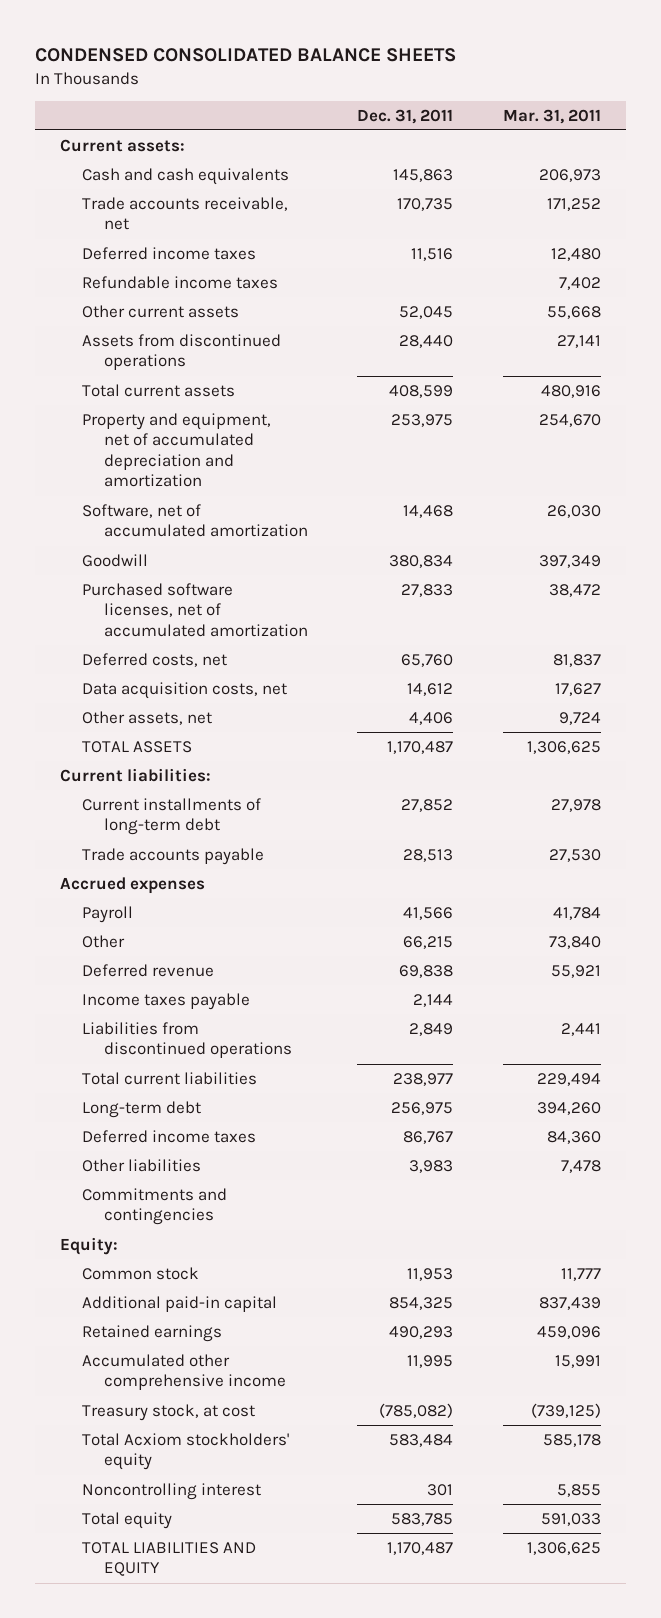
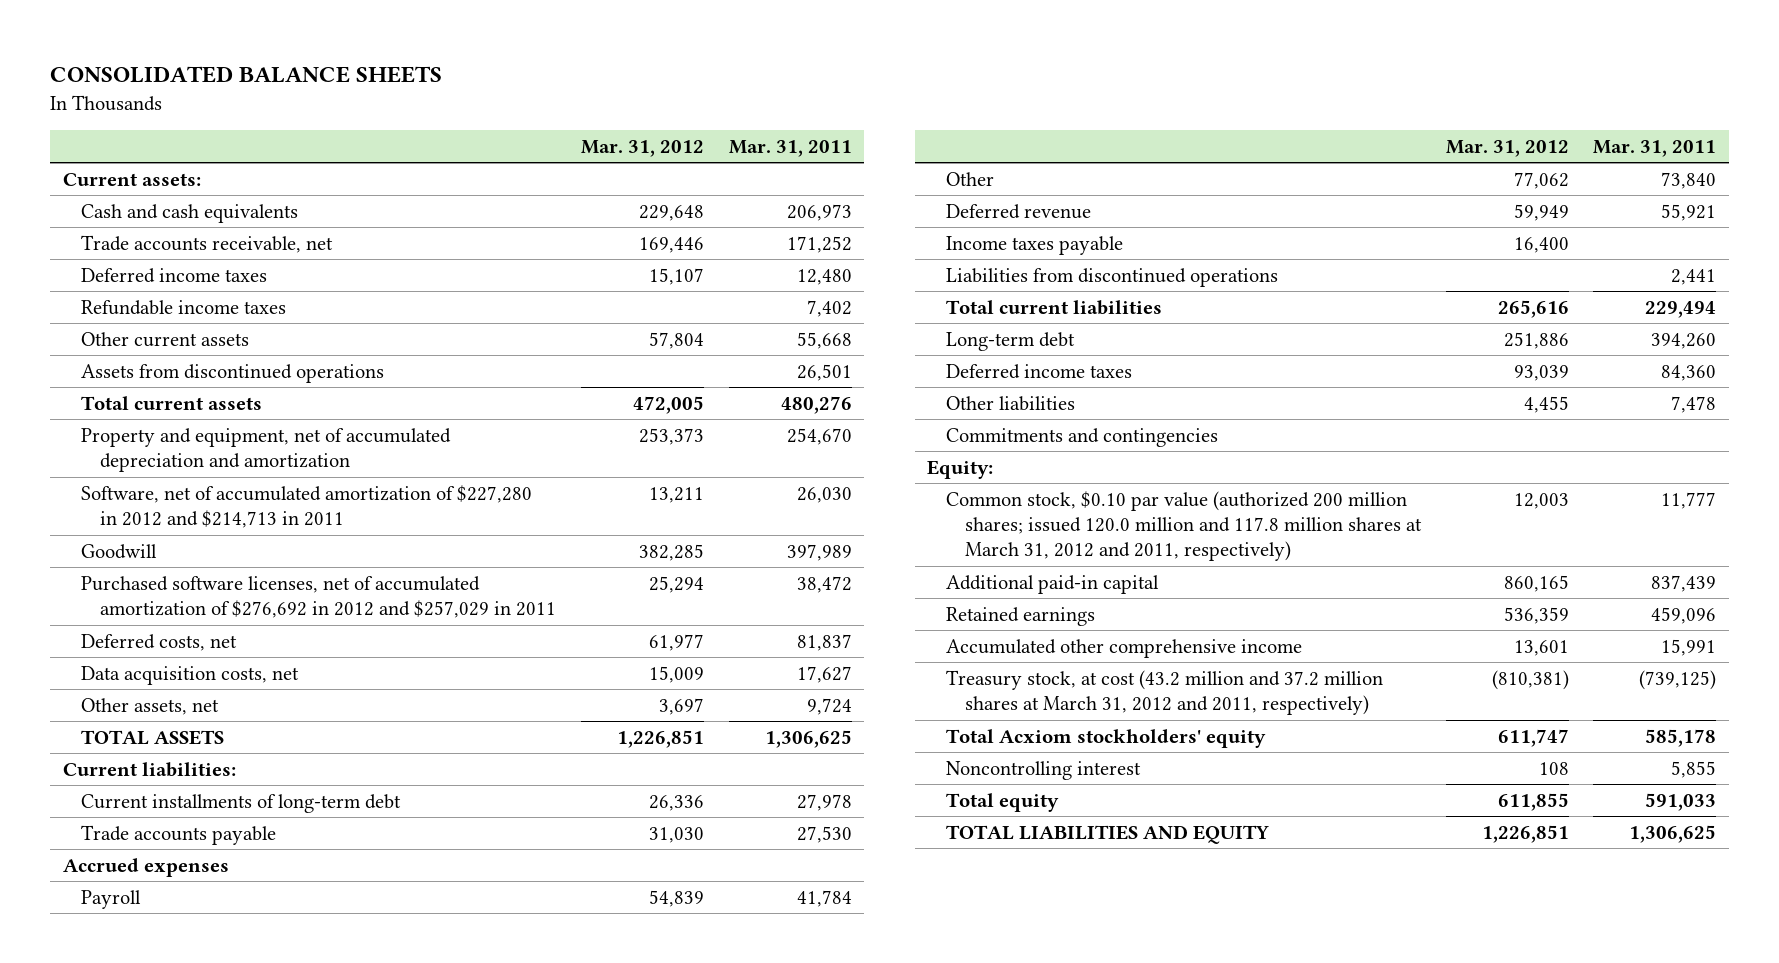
- CONDENSED CONSOLIDATED BALANCE SHEETS
+ CONSOLIDATED BALANCE SHEETS
- | Dec. 31, 2011 | Mar. 31, 2011
+ | Mar. 31, 2012 | Mar. 31, 2011
- Assets from discontinued operations | 28,440 | 27,141
- Total current assets | 408,599 | 480,916
+ Assets from discontinued operations | | 26,501
+ Total current assets | 472,005 | 480,276
- Software, net of accumulated amortization | 14,468 | 26,030
- Goodwill | 380,834 | 397,349
- Purchased software licenses, net of accumulated amortization | 27,833 | 38,472
+ Software, net of accumulated amortization of $227,280 in 2012 and $214,713 in 2011 | 13,211 | 26,030
+ Goodwill | 382,285 | 397,989
+ Purchased software licenses, net of accumulated amortization of $276,692 in 2012 and $257,029 in 2011 | 25,294 | 38,472
- Common stock | 11,953 | 11,777
+ Common stock, $0.10 par value (authorized 200 million shares; issued 120.0 million and 117.8 million shares at March 31, 2012 and 2011, respectively) | 12,003 | 11,777
- Treasury stock, at cost | (785,082) | (739,125)
+ Treasury stock, at cost (43.2 million and 37.2 million shares at March 31, 2012 and 2011, respectively) | (810,381) | (739,125)

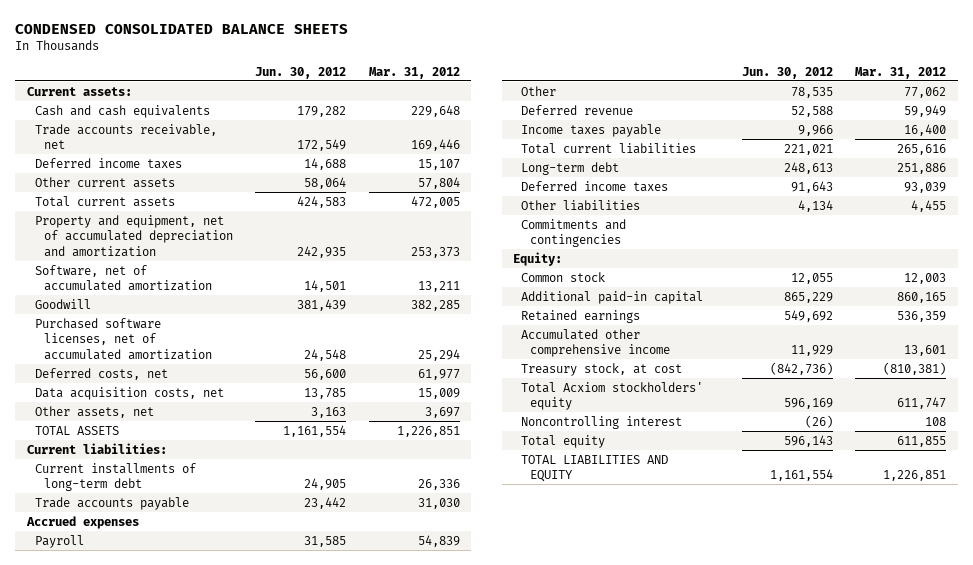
- CONSOLIDATED BALANCE SHEETS
+ CONDENSED CONSOLIDATED BALANCE SHEETS
- | Mar. 31, 2012 | Mar. 31, 2011
+ | Jun. 30, 2012 | Mar. 31, 2012
- Refundable income taxes | | 7,402
- Assets from discontinued operations | | 26,501
- Software, net of accumulated amortization of $227,280 in 2012 and $214,713 in 2011 | 13,211 | 26,030
+ Software, net of accumulated amortization | 14,501 | 13,211
- Purchased software licenses, net of accumulated amortization of $276,692 in 2012 and $257,029 in 2011 | 25,294 | 38,472
+ Purchased software licenses, net of accumulated amortization | 24,548 | 25,294
- Liabilities from discontinued operations | | 2,441
- Common stock, $0.10 par value (authorized 200 million shares; issued 120.0 million and 117.8 million shares at March 31, 2012 and 2011, respectively) | 12,003 | 11,777
+ Common stock | 12,055 | 12,003
- Treasury stock, at cost (43.2 million and 37.2 million shares at March 31, 2012 and 2011, respectively) | (810,381) | (739,125)
+ Treasury stock, at cost | (842,736) | (810,381)

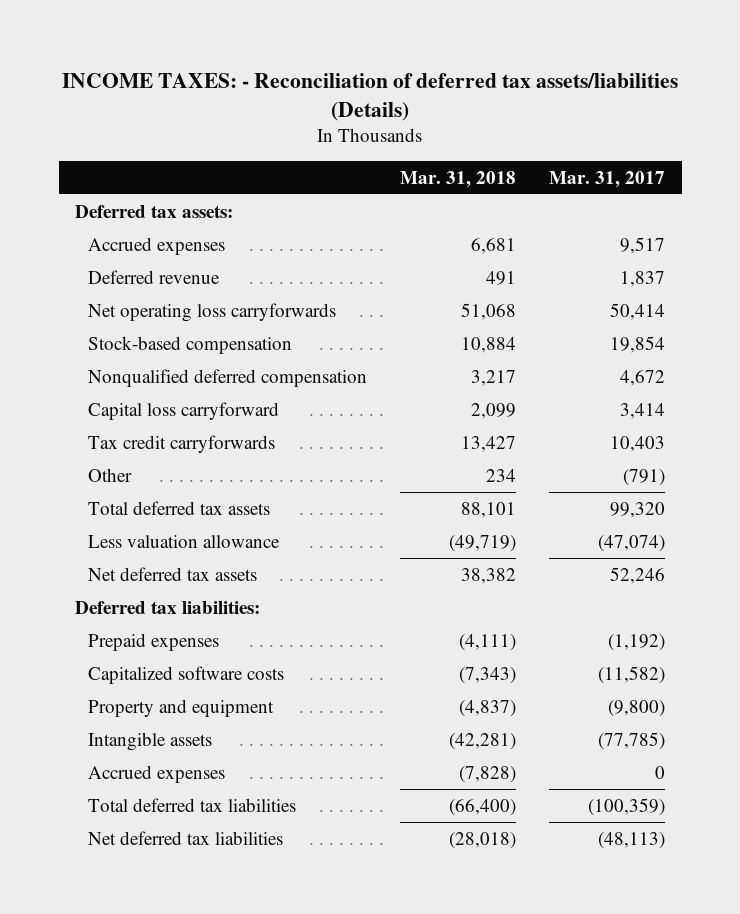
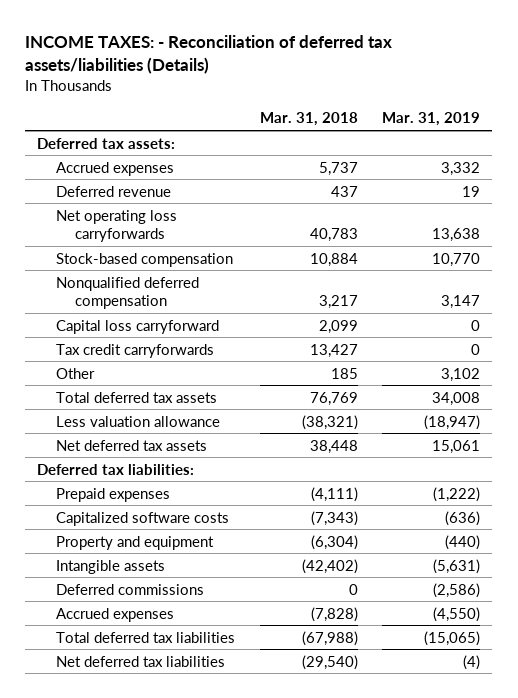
- | Mar. 31, 2018 | Mar. 31, 2017
+ | Mar. 31, 2018 | Mar. 31, 2019
- Accrued expenses | 6,681 | 9,517
- Deferred revenue | 491 | 1,837
- Net operating loss carryforwards | 51,068 | 50,414
+ Accrued expenses | 5,737 | 3,332
+ Deferred revenue | 437 | 19
+ Net operating loss carryforwards | 40,783 | 13,638
- Other | 234 | (791)
- Total deferred tax assets | 88,101 | 99,320
- Less valuation allowance | (49,719) | (47,074)
- Net deferred tax assets | 38,382 | 52,246
+ Other | 185 | 3,102
+ Total deferred tax assets | 76,769 | 34,008
+ Less valuation allowance | (38,321) | (18,947)
+ Net deferred tax assets | 38,448 | 15,061
- Property and equipment | (4,837) | (9,800)
- Intangible assets | (42,281) | (77,785)
+ Property and equipment | (6,304) | (440)
+ Intangible assets | (42,402) | (5,631)
+ Deferred commissions | 0 | (2,586)
- Total deferred tax liabilities | (66,400) | (100,359)
- Net deferred tax liabilities | (28,018) | (48,113)
+ Total deferred tax liabilities | (67,988) | (15,065)
+ Net deferred tax liabilities | (29,540) | (4)

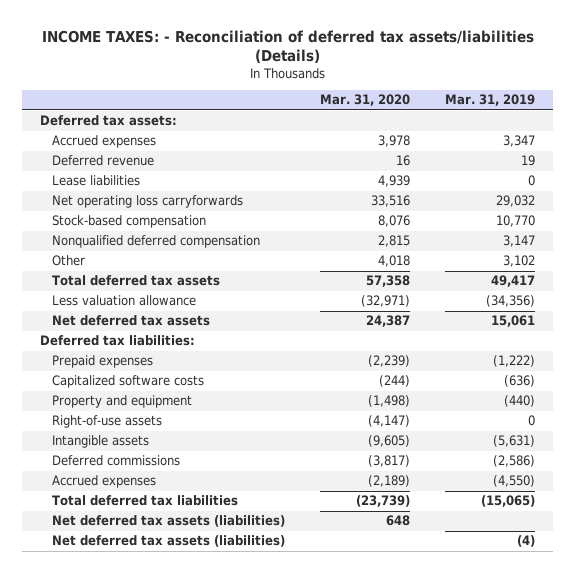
- | Mar. 31, 2018 | Mar. 31, 2019
+ | Mar. 31, 2020 | Mar. 31, 2019
- Accrued expenses | 5,737 | 3,332
+ Accrued expenses | 3,978 | 3,347
- Net operating loss carryforwards | 40,783 | 13,638
+ Lease liabilities | 4,939 | 0
+ Net operating loss carryforwards | 33,516 | 29,032
- Capital loss carryforward | 2,099 | 0
- Tax credit carryforwards | 13,427 | 0
- Total deferred tax assets | 76,769 | 34,008
- Less valuation allowance | (38,321) | (18,947)
+ Total deferred tax assets | 57,358 | 49,417
+ Less valuation allowance | (32,971) | (34,356)
+ Right-of-use assets | (4,147) | 0
- Net deferred tax liabilities | (29,540) | (4)
+ Net deferred tax assets (liabilities) | 648 |
+ Net deferred tax assets (liabilities) | | (4)

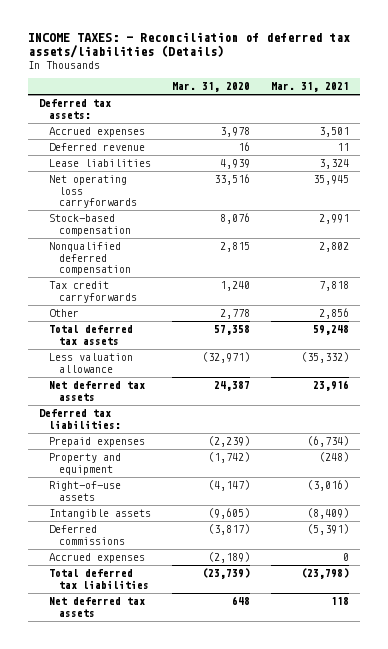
- | Mar. 31, 2020 | Mar. 31, 2019
+ | Mar. 31, 2020 | Mar. 31, 2021
- Other | 4,018 | 3,102
+ Tax credit carryforwards | 1,240 | 7,818
+ Other | 2,778 | 2,856
- Capitalized software costs | (244) | (636)
- Property and equipment | (1,498) | (440)
+ Property and equipment | (1,742) | (248)
- Net deferred tax assets (liabilities) | 648 |
- Net deferred tax assets (liabilities) | | (4)
+ Net deferred tax assets | 648 | 118

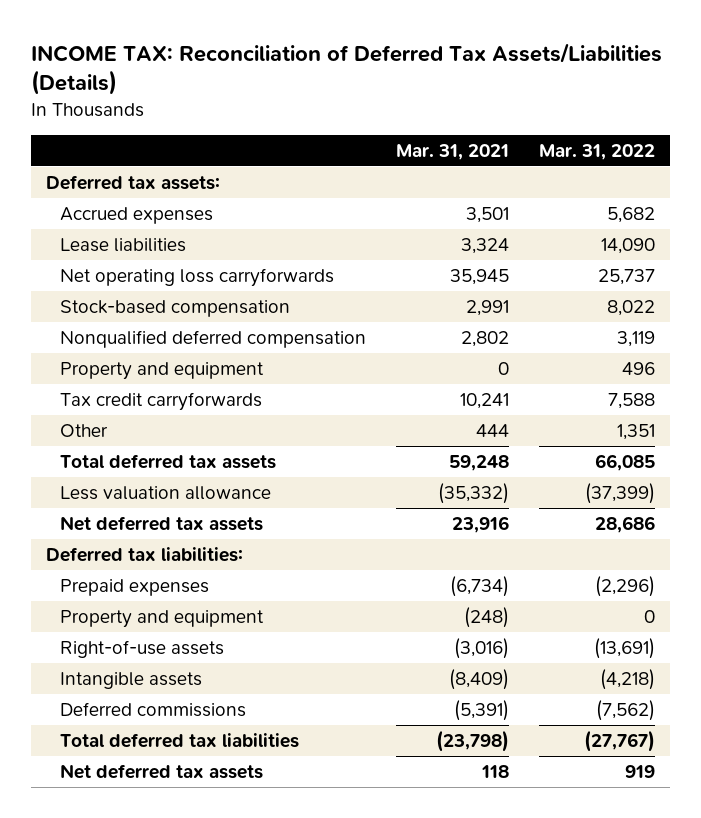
- INCOME TAXES: - Reconciliation of deferred tax assets/liabilities (Details)
+ INCOME TAX: Reconciliation of Deferred Tax Assets/Liabilities (Details)
- | Mar. 31, 2020 | Mar. 31, 2021
+ | Mar. 31, 2021 | Mar. 31, 2022
- Deferred revenue | 16 | 11
- Tax credit carryforwards | 1,240 | 7,818
- Other | 2,778 | 2,856
+ Property and equipment | 0 | 496
+ Tax credit carryforwards | 10,241 | 7,588
+ Other | 444 | 1,351
- Accrued expenses | (2,189) | 0

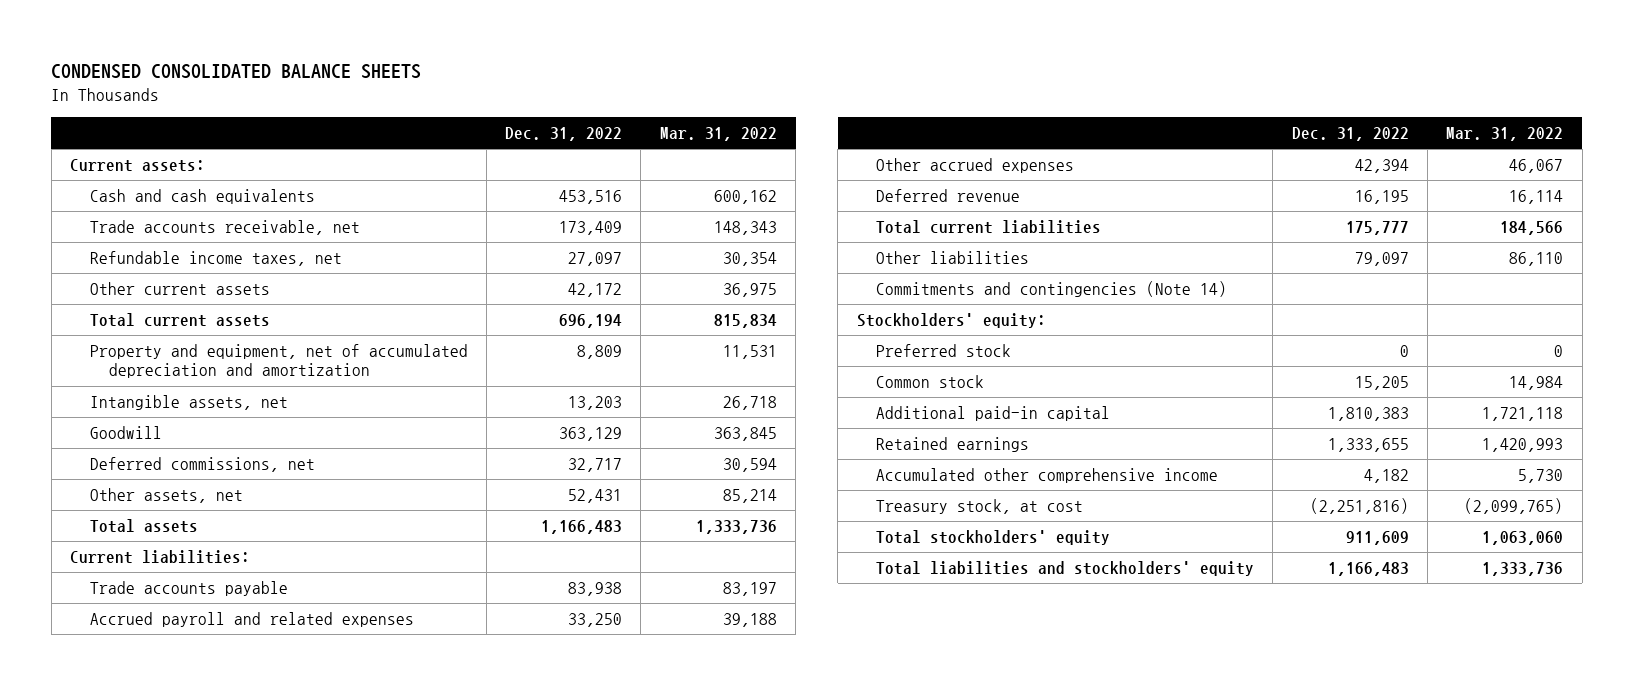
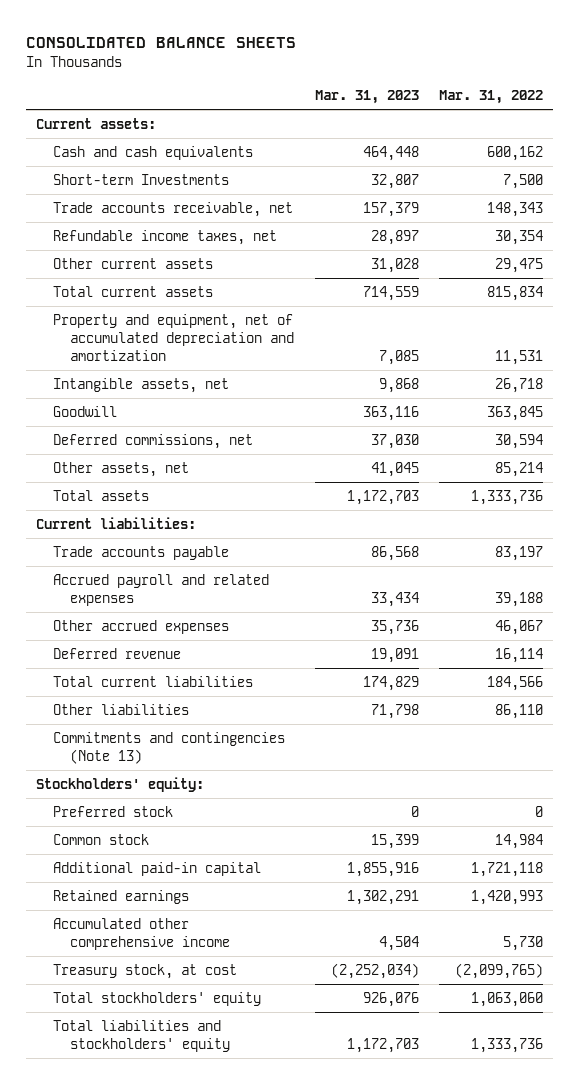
- CONDENSED CONSOLIDATED BALANCE SHEETS
+ CONSOLIDATED BALANCE SHEETS
- | Dec. 31, 2022 | Mar. 31, 2022
+ | Mar. 31, 2023 | Mar. 31, 2022
+ Short-term Investments | 32,807 | 7,500
- Other current assets | 42,172 | 36,975
+ Other current assets | 31,028 | 29,475
- Commitments and contingencies (Note 14)
+ Commitments and contingencies (Note 13)

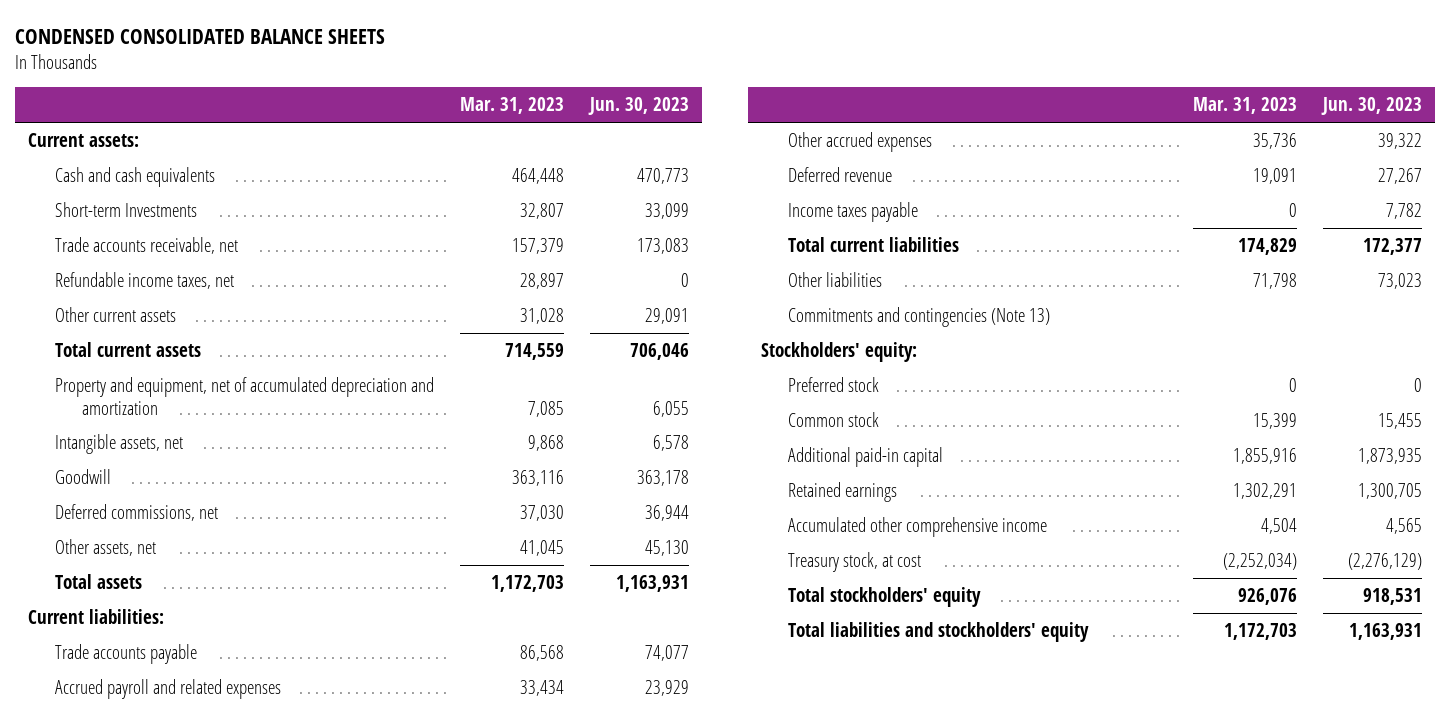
- CONSOLIDATED BALANCE SHEETS
+ CONDENSED CONSOLIDATED BALANCE SHEETS
- | Mar. 31, 2023 | Mar. 31, 2022
+ | Mar. 31, 2023 | Jun. 30, 2023
+ Income taxes payable | 0 | 7,782

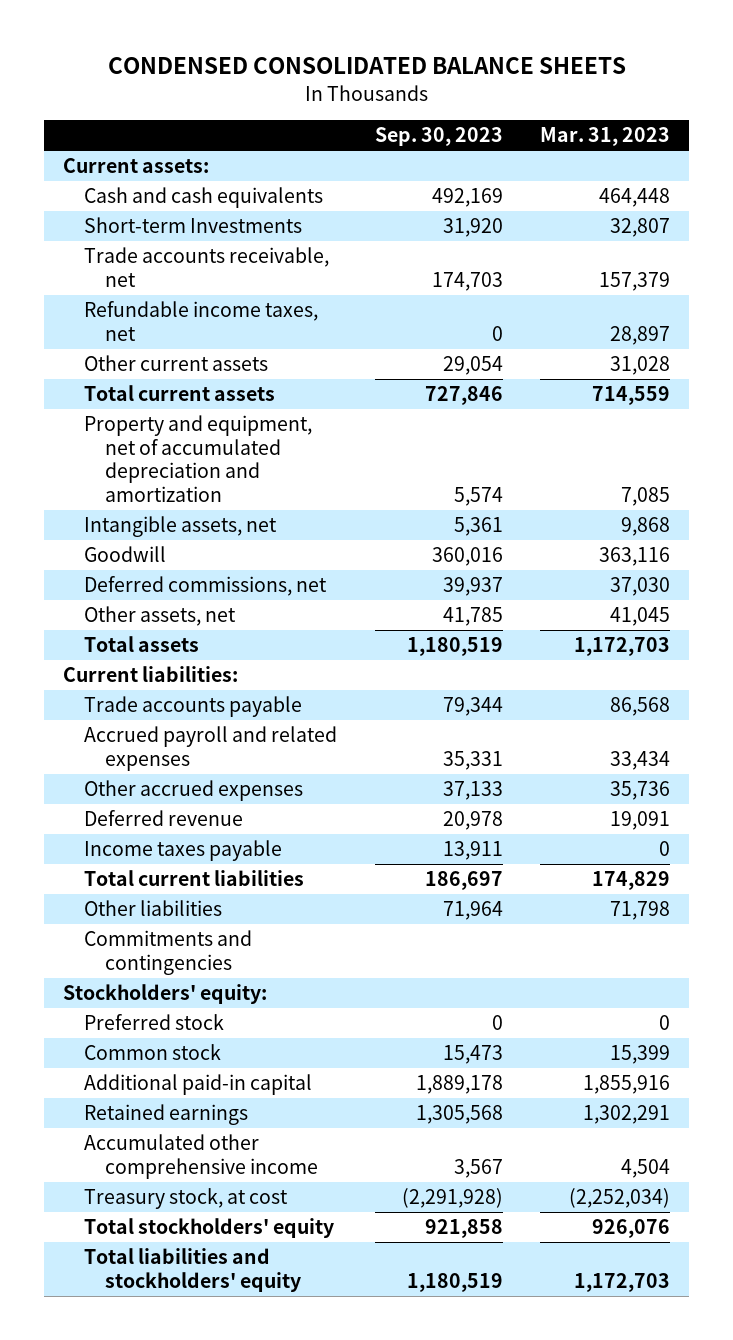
- | Mar. 31, 2023 | Jun. 30, 2023
+ | Sep. 30, 2023 | Mar. 31, 2023
- Commitments and contingencies (Note 13)
+ Commitments and contingencies

